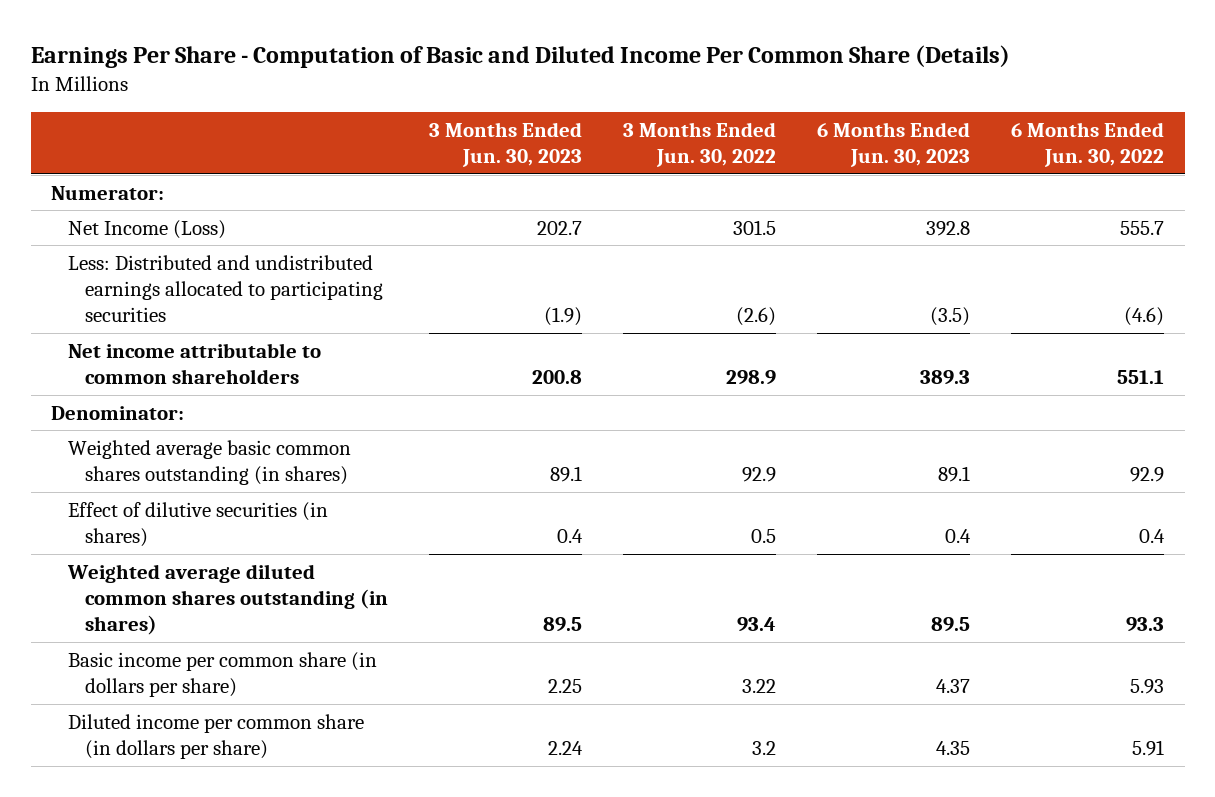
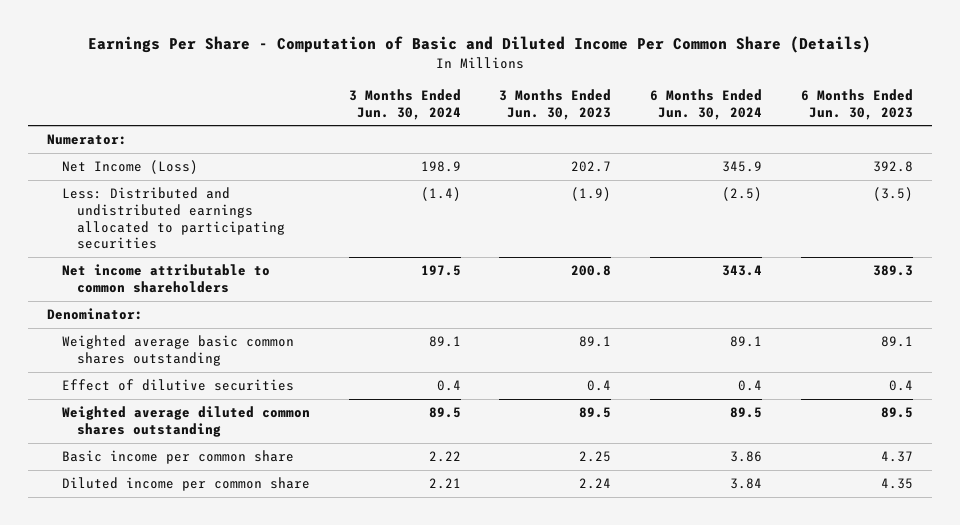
- | 3 Months Ended Jun. 30, 2023 | 3 Months Ended Jun. 30, 2022 | 6 Months Ended Jun. 30, 2023 | 6 Months Ended Jun. 30, 2022
+ | 3 Months Ended Jun. 30, 2024 | 3 Months Ended Jun. 30, 2023 | 6 Months Ended Jun. 30, 2024 | 6 Months Ended Jun. 30, 2023
- Weighted average basic common shares outstanding (in shares) | 89.1 | 92.9 | 89.1 | 92.9
- Effect of dilutive securities (in shares) | 0.4 | 0.5 | 0.4 | 0.4
- Weighted average diluted common shares outstanding (in shares) | 89.5 | 93.4 | 89.5 | 93.3
- Basic income per common share (in dollars per share) | 2.25 | 3.22 | 4.37 | 5.93
- Diluted income per common share (in dollars per share) | 2.24 | 3.2 | 4.35 | 5.91
+ Weighted average basic common shares outstanding | 89.1 | 89.1 | 89.1 | 89.1
+ Effect of dilutive securities | 0.4 | 0.4 | 0.4 | 0.4
+ Weighted average diluted common shares outstanding | 89.5 | 89.5 | 89.5 | 89.5
+ Basic income per common share | 2.22 | 2.25 | 3.86 | 4.37
+ Diluted income per common share | 2.21 | 2.24 | 3.84 | 4.35

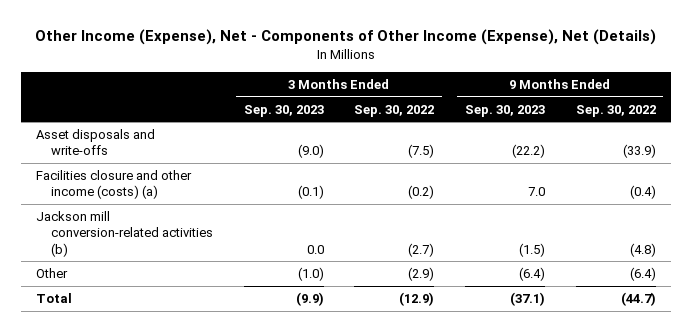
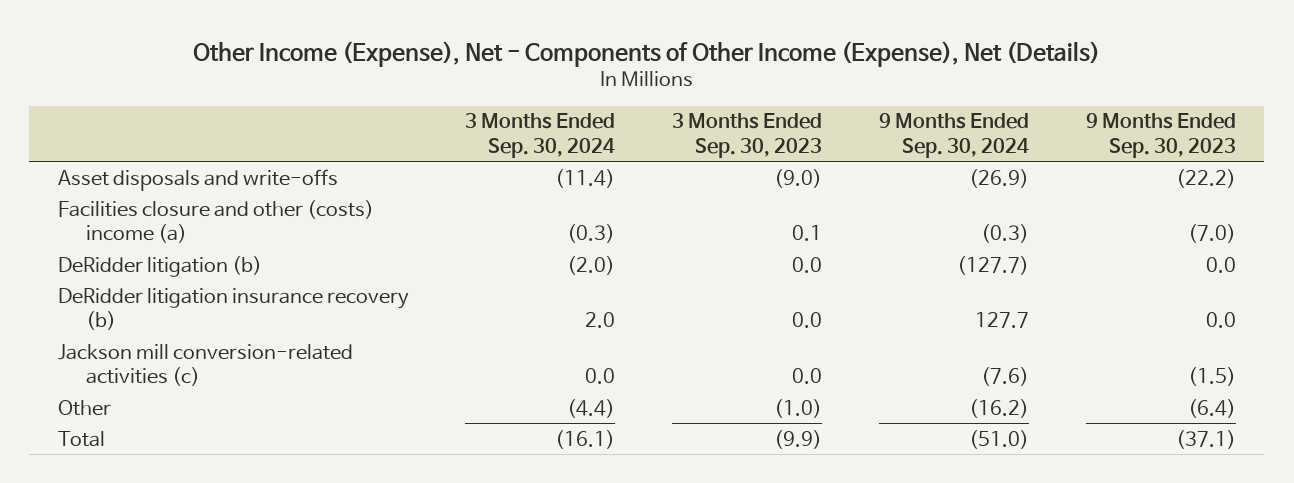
- | 3 Months Ended Sep. 30, 2023 | 3 Months Ended Sep. 30, 2022 | 9 Months Ended Sep. 30, 2023 | 9 Months Ended Sep. 30, 2022
+ | 3 Months Ended Sep. 30, 2024 | 3 Months Ended Sep. 30, 2023 | 9 Months Ended Sep. 30, 2024 | 9 Months Ended Sep. 30, 2023
- Facilities closure and other income (costs) (a) | (0.1) | (0.2) | 7.0 | (0.4)
- Jackson mill conversion-related activities (b) | 0.0 | (2.7) | (1.5) | (4.8)
+ Facilities closure and other (costs) income (a) | (0.3) | 0.1 | (0.3) | (7.0)
+ DeRidder litigation (b) | (2.0) | 0.0 | (127.7) | 0.0
+ DeRidder litigation insurance recovery (b) | 2.0 | 0.0 | 127.7 | 0.0
+ Jackson mill conversion-related activities (c) | 0.0 | 0.0 | (7.6) | (1.5)

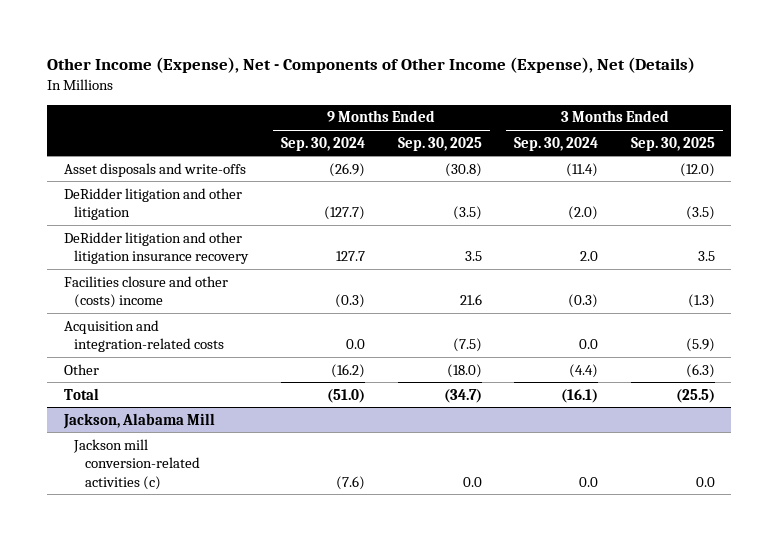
- | 3 Months Ended Sep. 30, 2024 | 3 Months Ended Sep. 30, 2023 | 9 Months Ended Sep. 30, 2024 | 9 Months Ended Sep. 30, 2023
+ | 9 Months Ended Sep. 30, 2024 | 9 Months Ended Sep. 30, 2025 | 3 Months Ended Sep. 30, 2024 | 3 Months Ended Sep. 30, 2025
- Facilities closure and other (costs) income (a) | (0.3) | 0.1 | (0.3) | (7.0)
- DeRidder litigation (b) | (2.0) | 0.0 | (127.7) | 0.0
- DeRidder litigation insurance recovery (b) | 2.0 | 0.0 | 127.7 | 0.0
- Jackson mill conversion-related activities (c) | 0.0 | 0.0 | (7.6) | (1.5)
+ DeRidder litigation and other litigation | (127.7) | (3.5) | (2.0) | (3.5)
+ DeRidder litigation and other litigation insurance recovery | 127.7 | 3.5 | 2.0 | 3.5
+ Facilities closure and other (costs) income | (0.3) | 21.6 | (0.3) | (1.3)
+ Acquisition and integration-related costs | 0.0 | (7.5) | 0.0 | (5.9)
+ Jackson, Alabama Mill
+ Jackson mill conversion-related activities (c) | (7.6) | 0.0 | 0.0 | 0.0

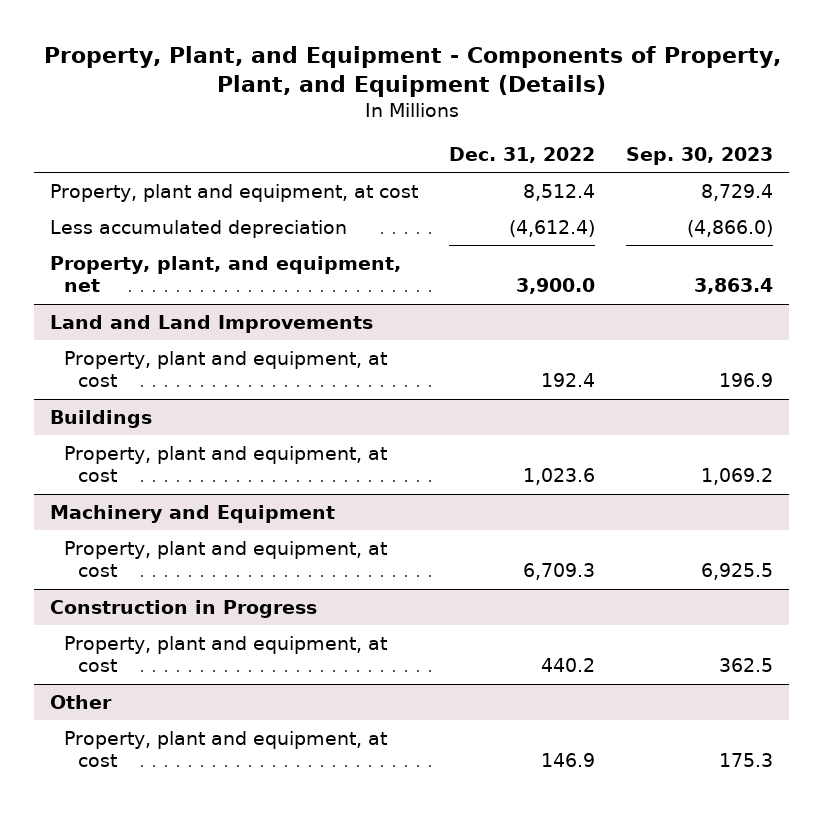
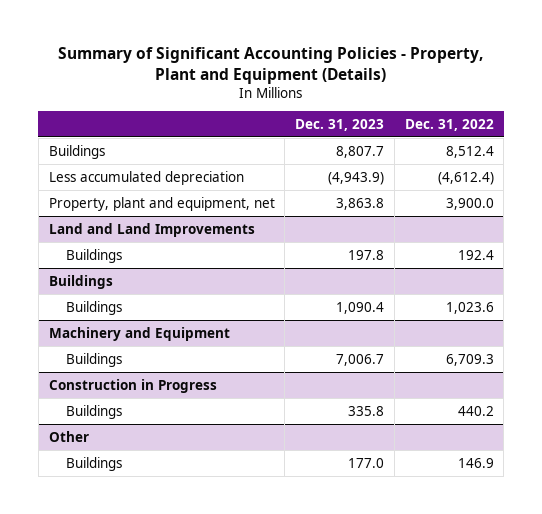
- Property, Plant, and Equipment - Components of Property, Plant, and Equipment (Details)
+ Summary of Significant Accounting Policies - Property, Plant and Equipment (Details)
- | Dec. 31, 2022 | Sep. 30, 2023
+ | Dec. 31, 2023 | Dec. 31, 2022
- Property, plant and equipment, at cost | 8,512.4 | 8,729.4
+ Buildings | 8,807.7 | 8,512.4
- Property, plant, and equipment, net | 3,900.0 | 3,863.4
+ Property, plant and equipment, net | 3,863.8 | 3,900.0
@ Land and Land Improvements
- Property, plant and equipment, at cost | 192.4 | 196.9
+ Buildings | 197.8 | 192.4
@ Buildings
- Property, plant and equipment, at cost | 1,023.6 | 1,069.2
+ Buildings | 1,090.4 | 1,023.6
@ Machinery and Equipment
- Property, plant and equipment, at cost | 6,709.3 | 6,925.5
+ Buildings | 7,006.7 | 6,709.3
@ Construction in Progress
- Property, plant and equipment, at cost | 440.2 | 362.5
+ Buildings | 335.8 | 440.2
@ Other
- Property, plant and equipment, at cost | 146.9 | 175.3
+ Buildings | 177.0 | 146.9

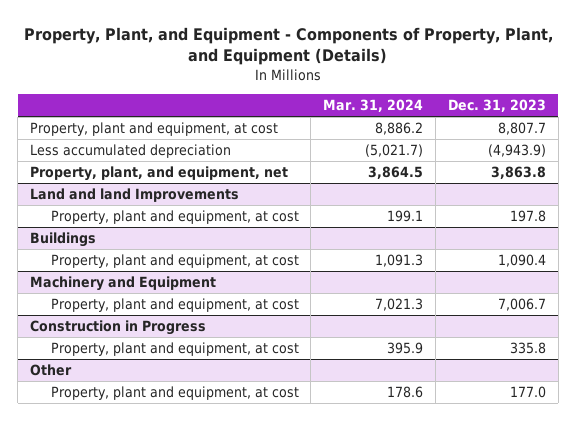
- Summary of Significant Accounting Policies - Property, Plant and Equipment (Details)
+ Property, Plant, and Equipment - Components of Property, Plant, and Equipment (Details)
- | Dec. 31, 2023 | Dec. 31, 2022
+ | Mar. 31, 2024 | Dec. 31, 2023
- Buildings | 8,807.7 | 8,512.4
+ Property, plant and equipment, at cost | 8,886.2 | 8,807.7
- Property, plant and equipment, net | 3,863.8 | 3,900.0
- Land and Land Improvements
- Buildings | 197.8 | 192.4
+ Property, plant, and equipment, net | 3,864.5 | 3,863.8
+ Land and land Improvements
+ Property, plant and equipment, at cost | 199.1 | 197.8
@ Buildings
- Buildings | 1,090.4 | 1,023.6
+ Property, plant and equipment, at cost | 1,091.3 | 1,090.4
@ Machinery and Equipment
- Buildings | 7,006.7 | 6,709.3
+ Property, plant and equipment, at cost | 7,021.3 | 7,006.7
@ Construction in Progress
- Buildings | 335.8 | 440.2
+ Property, plant and equipment, at cost | 395.9 | 335.8
@ Other
- Buildings | 177.0 | 146.9
+ Property, plant and equipment, at cost | 178.6 | 177.0

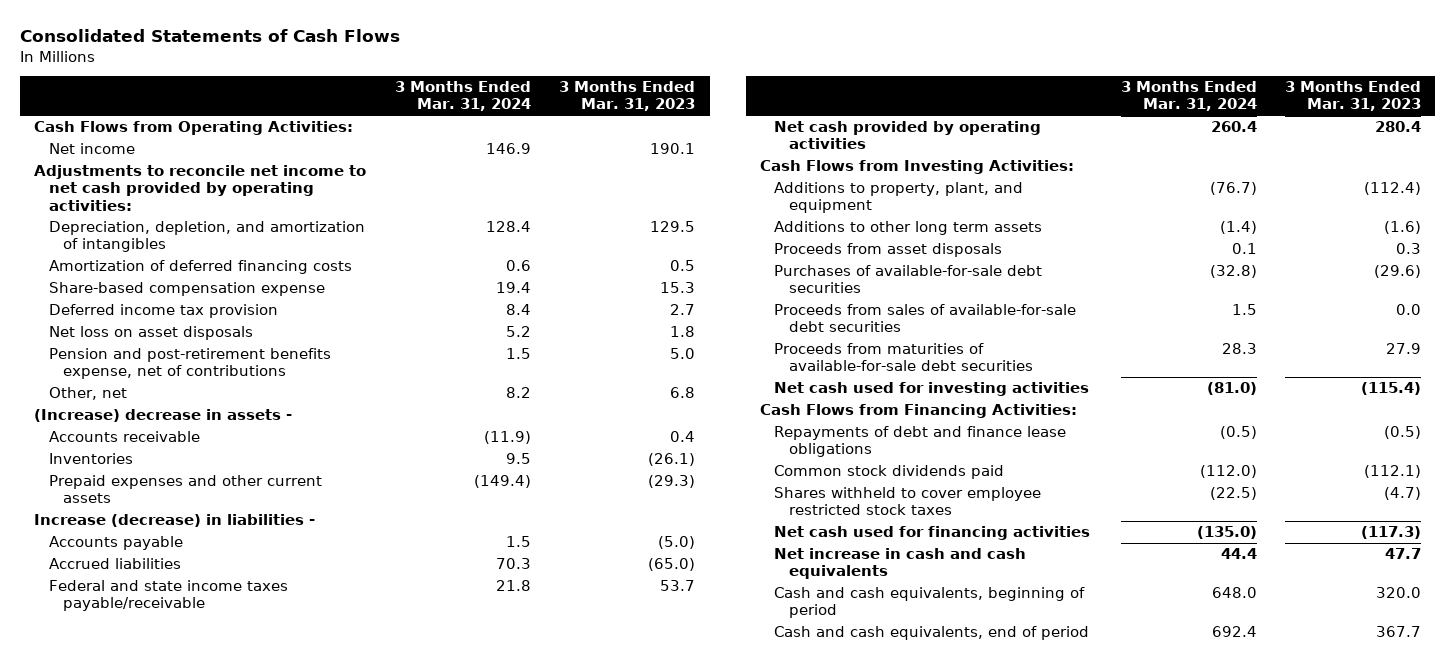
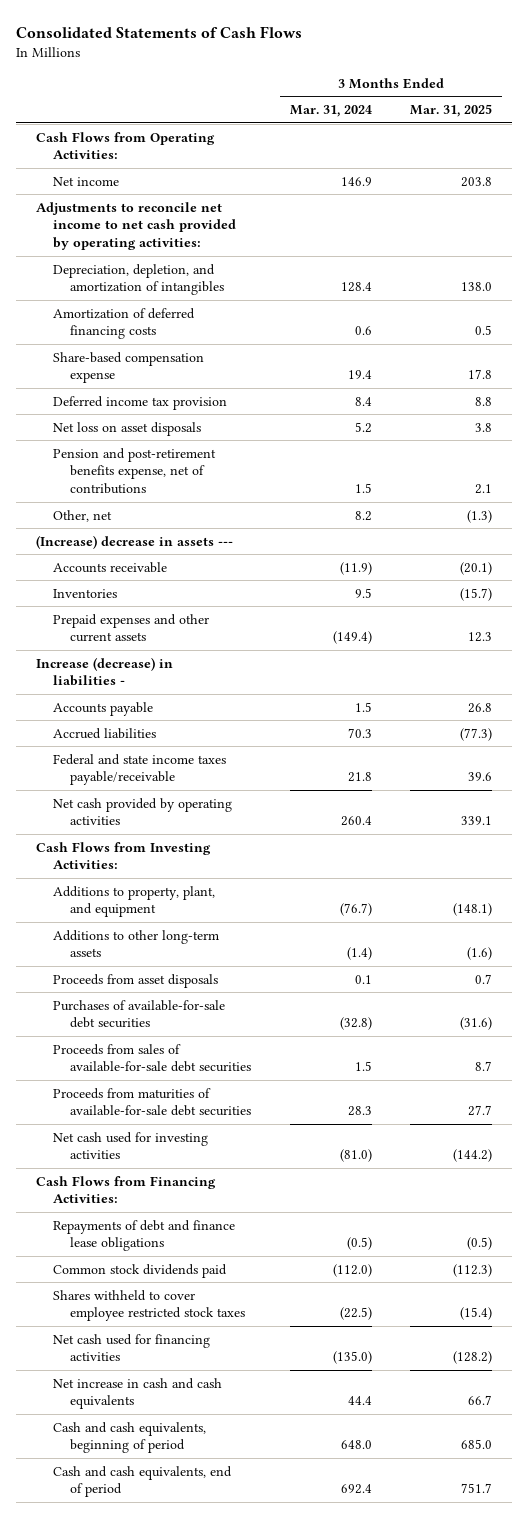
- | 3 Months Ended Mar. 31, 2024 | 3 Months Ended Mar. 31, 2023
+ | 3 Months Ended Mar. 31, 2024 | 3 Months Ended Mar. 31, 2025
- (Increase) decrease in assets -
+ (Increase) decrease in assets ---
- Additions to other long term assets | (1.4) | (1.6)
+ Additions to other long-term assets | (1.4) | (1.6)

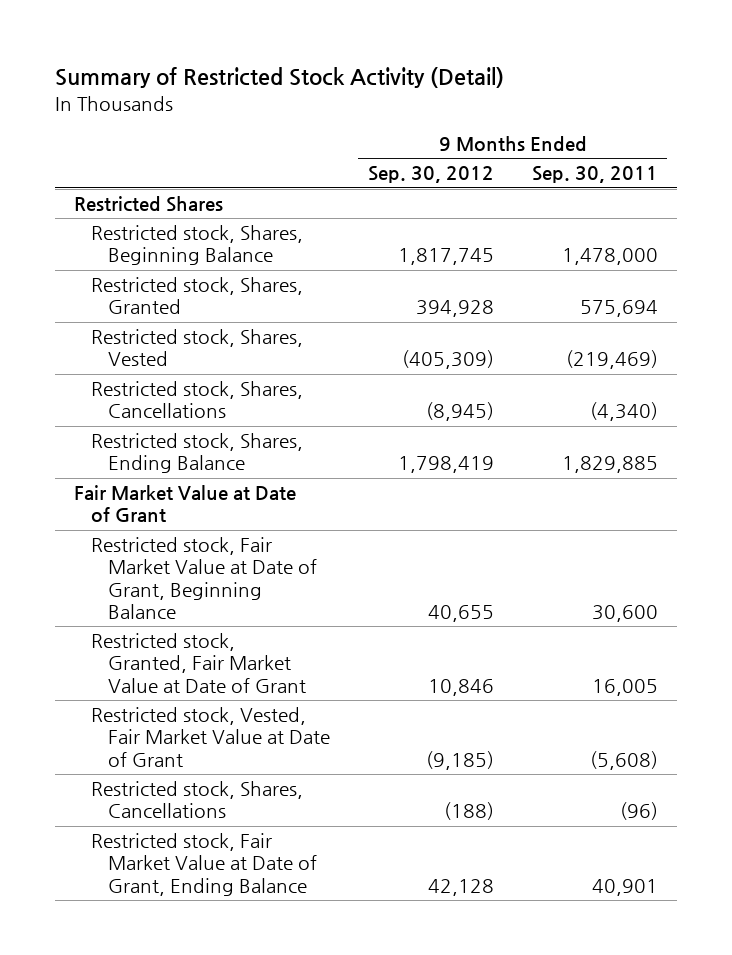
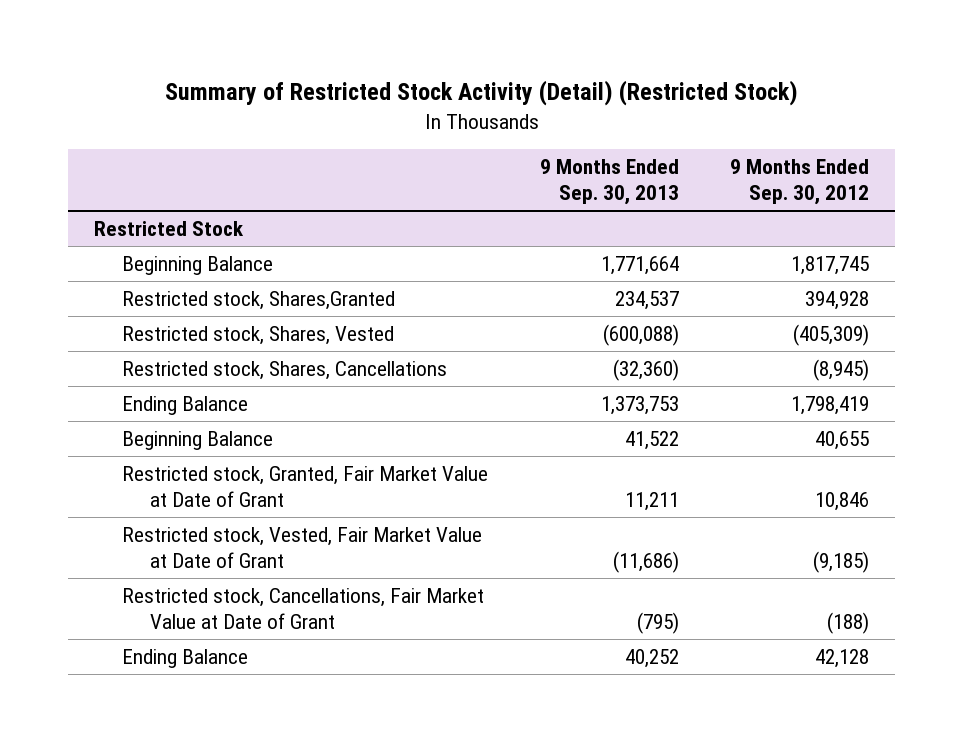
- Summary of Restricted Stock Activity (Detail)
+ Summary of Restricted Stock Activity (Detail) (Restricted Stock)
- | 9 Months Ended Sep. 30, 2012 | 9 Months Ended Sep. 30, 2011
+ | 9 Months Ended Sep. 30, 2013 | 9 Months Ended Sep. 30, 2012
- Restricted Shares
- Restricted stock, Shares, Beginning Balance | 1,817,745 | 1,478,000
- Restricted stock, Shares, Granted | 394,928 | 575,694
+ Restricted Stock
+ Beginning Balance | 1,771,664 | 1,817,745
+ Restricted stock, Shares,Granted | 234,537 | 394,928
- Restricted stock, Shares, Ending Balance | 1,798,419 | 1,829,885
- Fair Market Value at Date of Grant
- Restricted stock, Fair Market Value at Date of Grant, Beginning Balance | 40,655 | 30,600
+ Ending Balance | 1,373,753 | 1,798,419
+ Beginning Balance | 41,522 | 40,655
- Restricted stock, Shares, Cancellations | (188) | (96)
- Restricted stock, Fair Market Value at Date of Grant, Ending Balance | 42,128 | 40,901
+ Restricted stock, Cancellations, Fair Market Value at Date of Grant | (795) | (188)
+ Ending Balance | 40,252 | 42,128

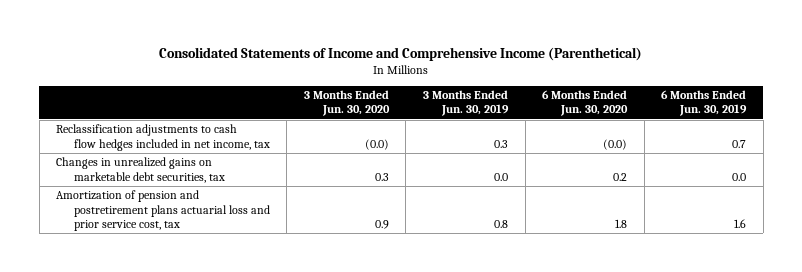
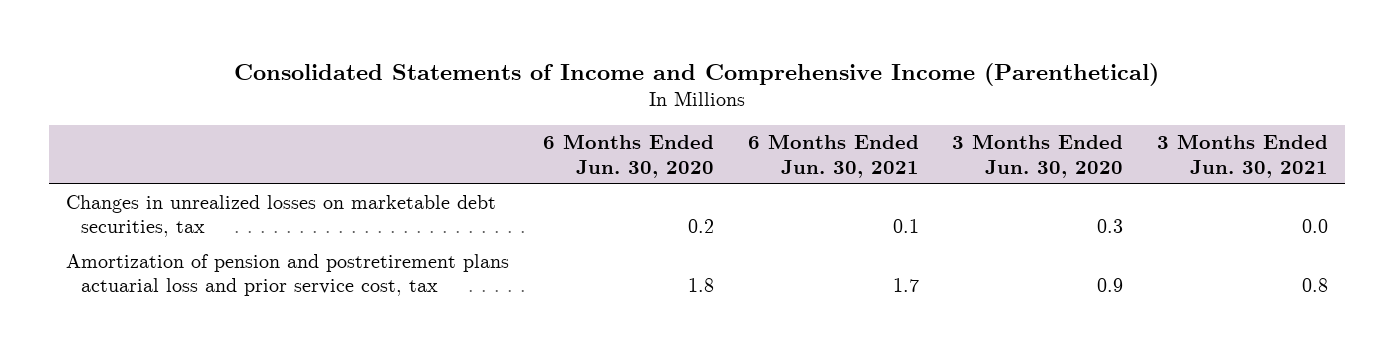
- | 3 Months Ended Jun. 30, 2020 | 3 Months Ended Jun. 30, 2019 | 6 Months Ended Jun. 30, 2020 | 6 Months Ended Jun. 30, 2019
+ | 6 Months Ended Jun. 30, 2020 | 6 Months Ended Jun. 30, 2021 | 3 Months Ended Jun. 30, 2020 | 3 Months Ended Jun. 30, 2021
- Reclassification adjustments to cash flow hedges included in net income, tax | (0.0) | 0.3 | (0.0) | 0.7
- Changes in unrealized gains on marketable debt securities, tax | 0.3 | 0.0 | 0.2 | 0.0
+ Changes in unrealized losses on marketable debt securities, tax | 0.2 | 0.1 | 0.3 | 0.0

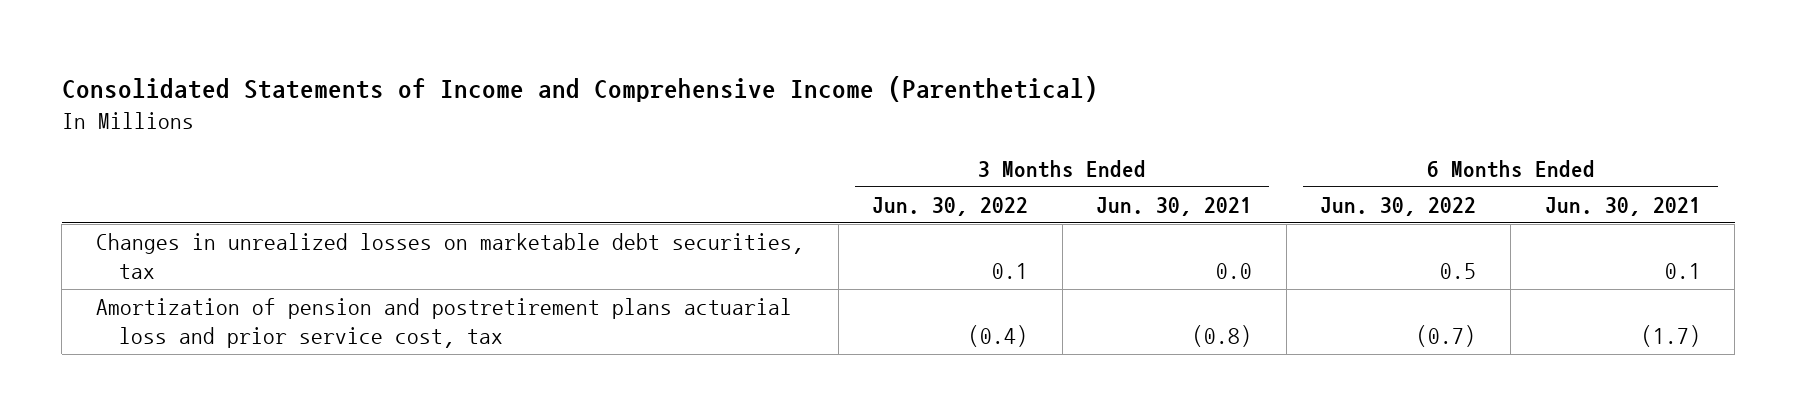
- | 6 Months Ended Jun. 30, 2020 | 6 Months Ended Jun. 30, 2021 | 3 Months Ended Jun. 30, 2020 | 3 Months Ended Jun. 30, 2021
+ | 3 Months Ended Jun. 30, 2022 | 3 Months Ended Jun. 30, 2021 | 6 Months Ended Jun. 30, 2022 | 6 Months Ended Jun. 30, 2021
- Amortization of pension and postretirement plans actuarial loss and prior service cost, tax | 1.8 | 1.7 | 0.9 | 0.8
+ Amortization of pension and postretirement plans actuarial loss and prior service cost, tax | (0.4) | (0.8) | (0.7) | (1.7)

